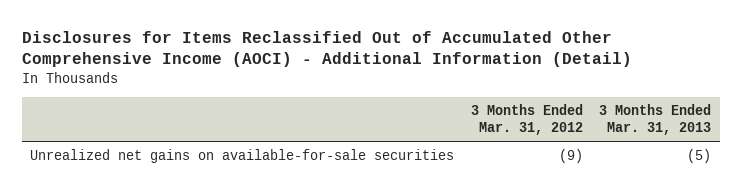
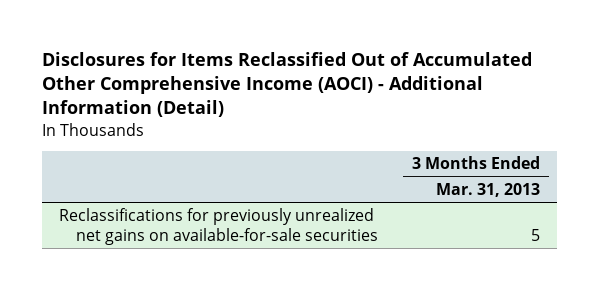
- | 3 Months Ended Mar. 31, 2012 | 3 Months Ended Mar. 31, 2013
+ | 3 Months Ended Mar. 31, 2013
- Unrealized net gains on available-for-sale securities | (9) | (5)
+ Reclassifications for previously unrealized net gains on available-for-sale securities | 5

